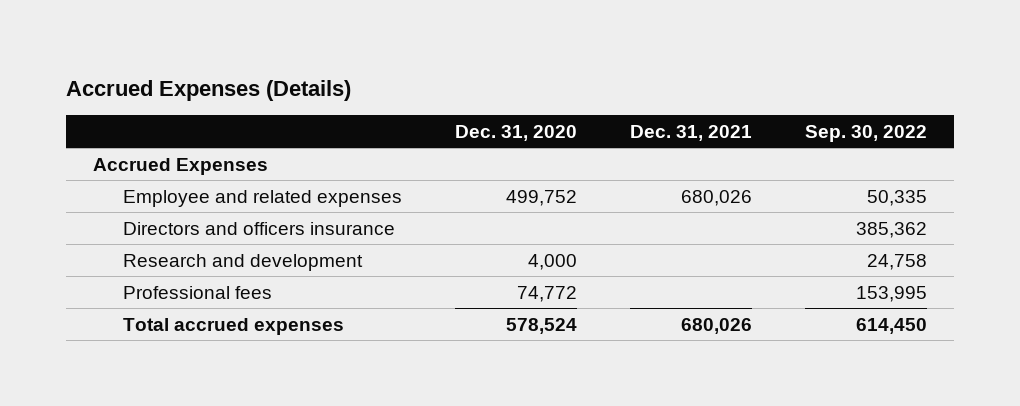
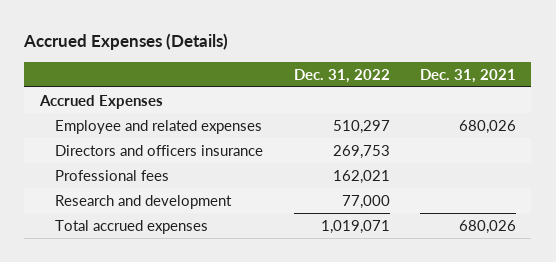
- | Dec. 31, 2020 | Dec. 31, 2021 | Sep. 30, 2022
+ | Dec. 31, 2022 | Dec. 31, 2021
moved down: Research and development | 77,000 |

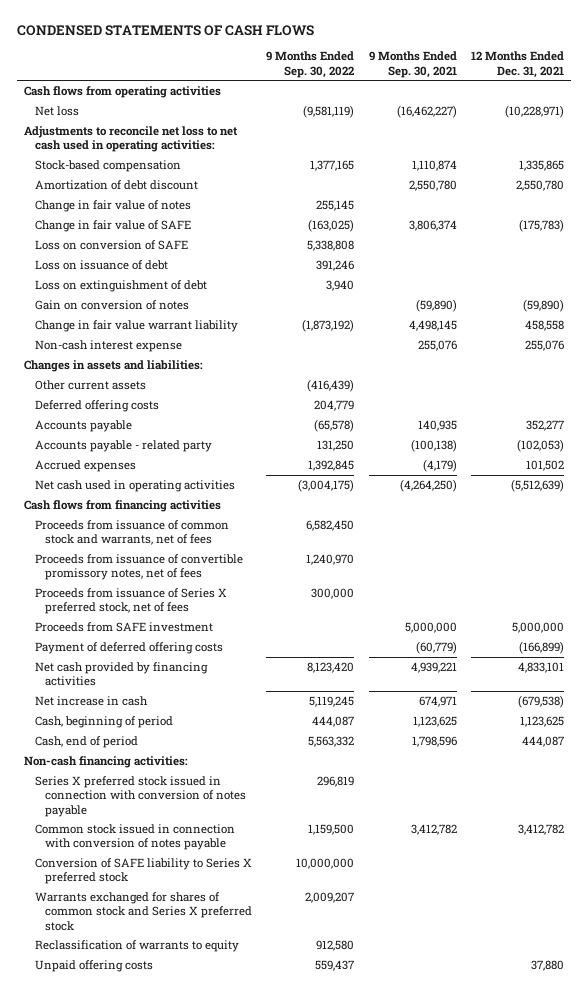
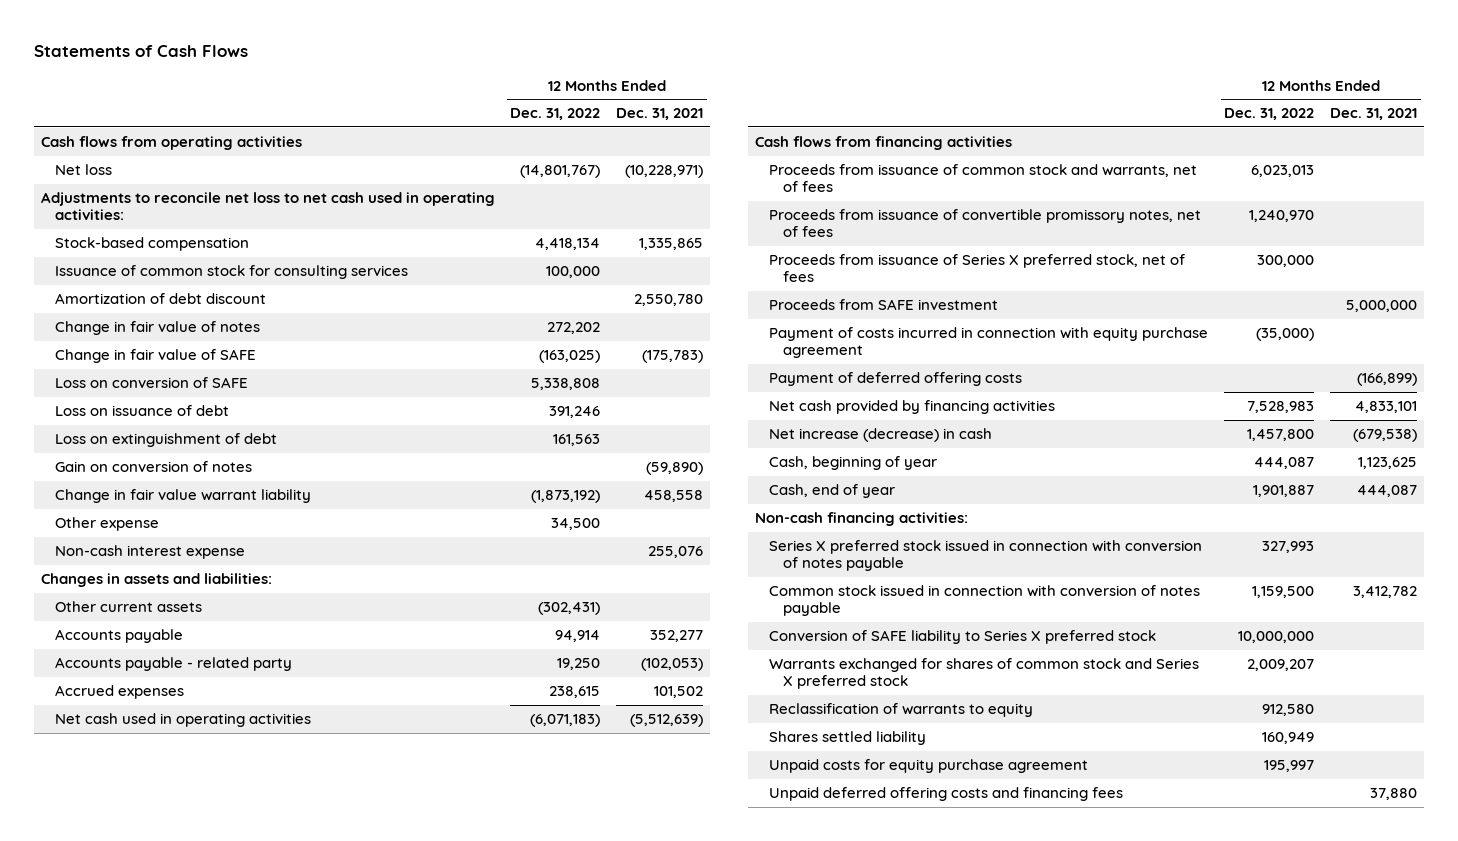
- CONDENSED STATEMENTS OF CASH FLOWS
+ Statements of Cash Flows
- | 9 Months Ended Sep. 30, 2022 | 9 Months Ended Sep. 30, 2021 | 12 Months Ended Dec. 31, 2021
+ | 12 Months Ended Dec. 31, 2022 | 12 Months Ended Dec. 31, 2021
+ Issuance of common stock for consulting services | 100,000 |
+ Other expense | 34,500 |
- Deferred offering costs | 204,779 | |
+ Payment of costs incurred in connection with equity purchase agreement | (35,000) |
- Net increase in cash | 5,119,245 | 674,971 | (679,538)
- Cash, beginning of period | 444,087 | 1,123,625 | 1,123,625
- Cash, end of period | 5,563,332 | 1,798,596 | 444,087
+ Net increase (decrease) in cash | 1,457,800 | (679,538)
+ Cash, beginning of year | 444,087 | 1,123,625
+ Cash, end of year | 1,901,887 | 444,087
- Unpaid offering costs | 559,437 | | 37,880
+ Shares settled liability | 160,949 |
+ Unpaid costs for equity purchase agreement | 195,997 |
+ Unpaid deferred offering costs and financing fees | | 37,880

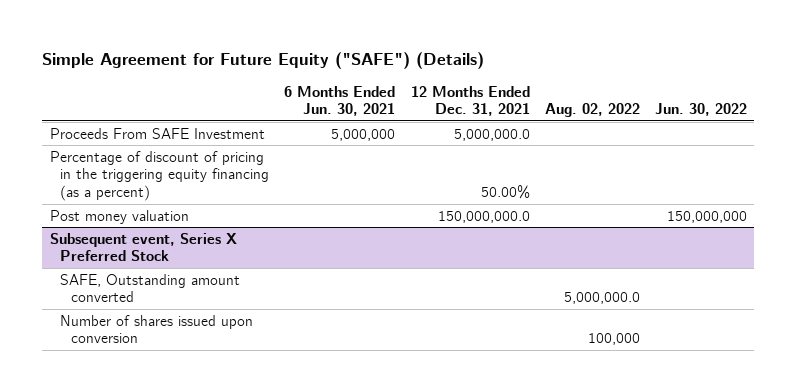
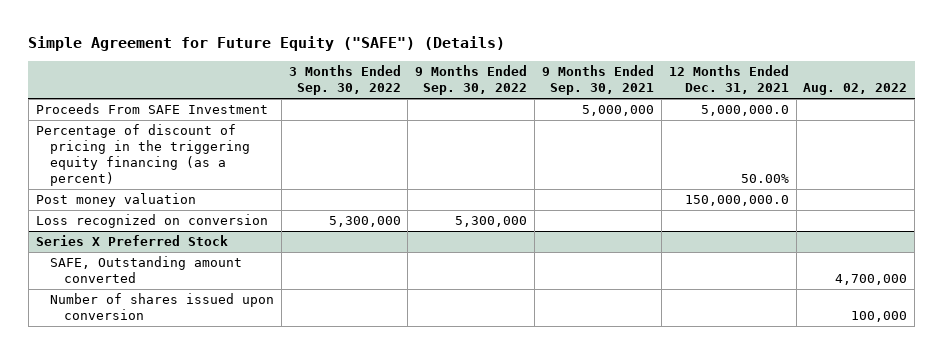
- | 6 Months Ended Jun. 30, 2021 | 12 Months Ended Dec. 31, 2021 | Aug. 02, 2022 | Jun. 30, 2022
+ | 3 Months Ended Sep. 30, 2022 | 9 Months Ended Sep. 30, 2022 | 9 Months Ended Sep. 30, 2021 | 12 Months Ended Dec. 31, 2021 | Aug. 02, 2022
- Subsequent event, Series X Preferred Stock
- SAFE, Outstanding amount converted | | | 5,000,000.0 |
+ Loss recognized on conversion | 5,300,000 | 5,300,000 | | |
+ Series X Preferred Stock
+ SAFE, Outstanding amount converted | | | | | 4,700,000

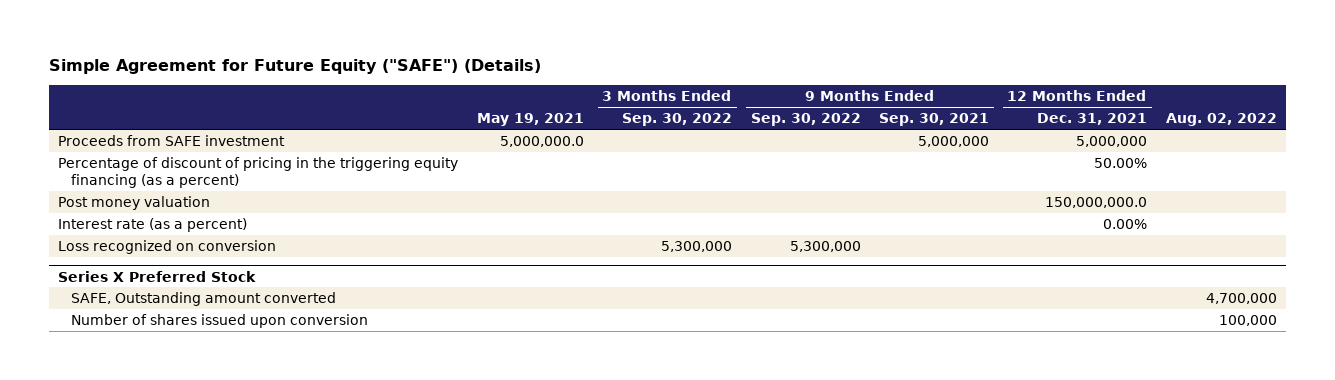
- | 3 Months Ended Sep. 30, 2022 | 9 Months Ended Sep. 30, 2022 | 9 Months Ended Sep. 30, 2021 | 12 Months Ended Dec. 31, 2021 | Aug. 02, 2022
+ | May 19, 2021 | 3 Months Ended Sep. 30, 2022 | 9 Months Ended Sep. 30, 2022 | 9 Months Ended Sep. 30, 2021 | 12 Months Ended Dec. 31, 2021 | Aug. 02, 2022
- Proceeds From SAFE Investment | | | 5,000,000 | 5,000,000.0 |
+ Proceeds from SAFE investment | 5,000,000.0 | | | 5,000,000 | 5,000,000 |
+ Interest rate (as a percent) | | | | | 0.00% |

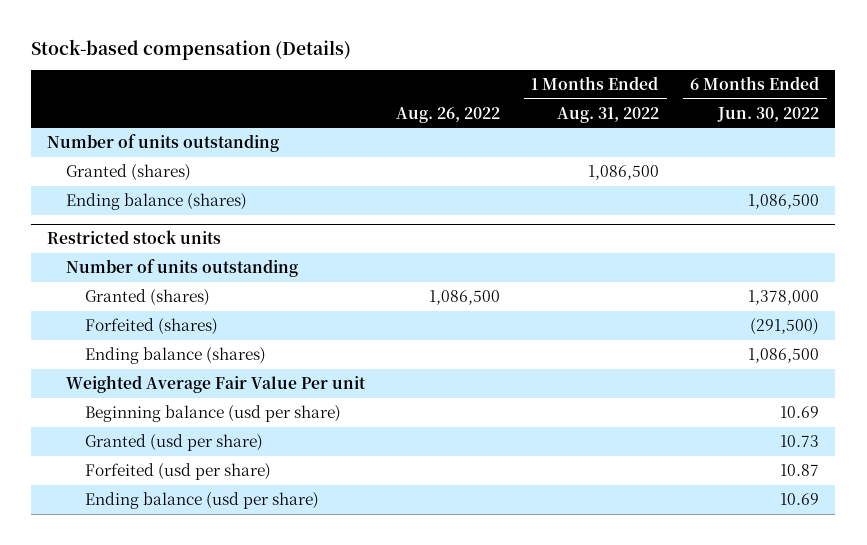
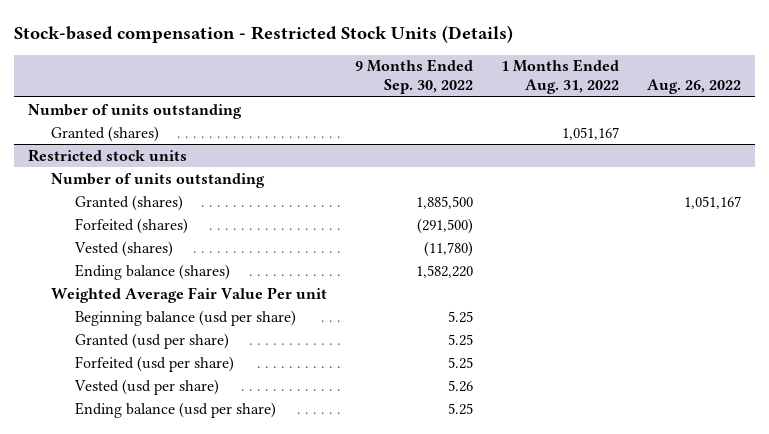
- Stock-based compensation (Details)
+ Stock-based compensation - Restricted Stock Units (Details)
- | Aug. 26, 2022 | 1 Months Ended Aug. 31, 2022 | 6 Months Ended Jun. 30, 2022
+ | 9 Months Ended Sep. 30, 2022 | 1 Months Ended Aug. 31, 2022 | Aug. 26, 2022
- Granted (shares) | | 1,086,500 |
- Ending balance (shares) | | | 1,086,500
+ Granted (shares) | | 1,051,167 |
@ Restricted stock units
- Granted (shares) | 1,086,500 | | 1,378,000
+ Granted (shares) | 1,885,500 | | 1,051,167
+ Vested (shares) | (11,780) | |
+ Vested (usd per share) | 5.26 | |

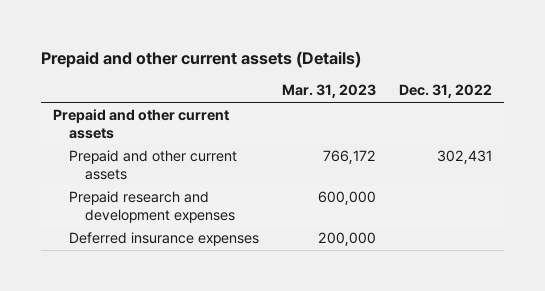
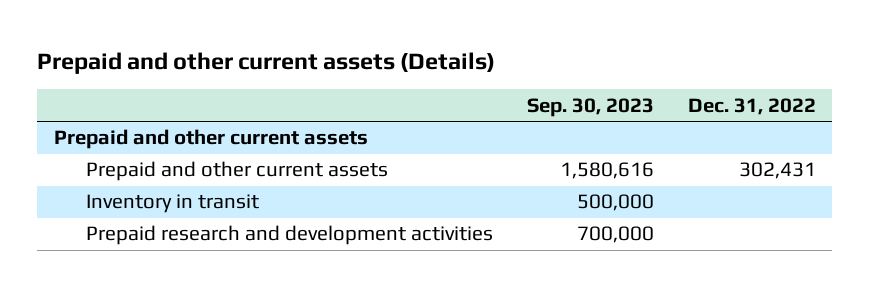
- | Mar. 31, 2023 | Dec. 31, 2022
+ | Sep. 30, 2023 | Dec. 31, 2022
- Prepaid research and development expenses | 600,000 |
- Deferred insurance expenses | 200,000 |
+ Inventory in transit | 500,000 |
+ Prepaid research and development activities | 700,000 |

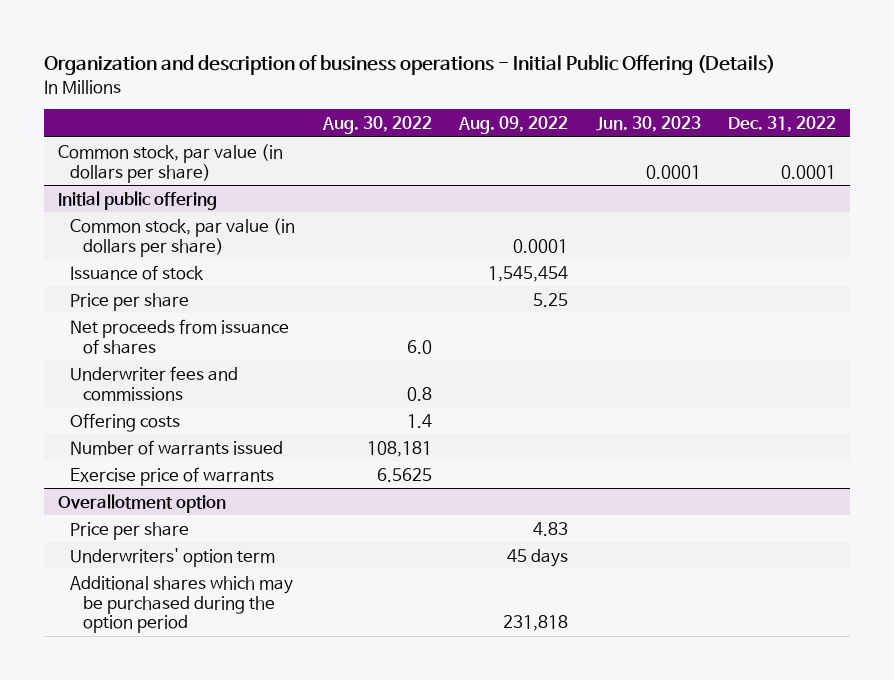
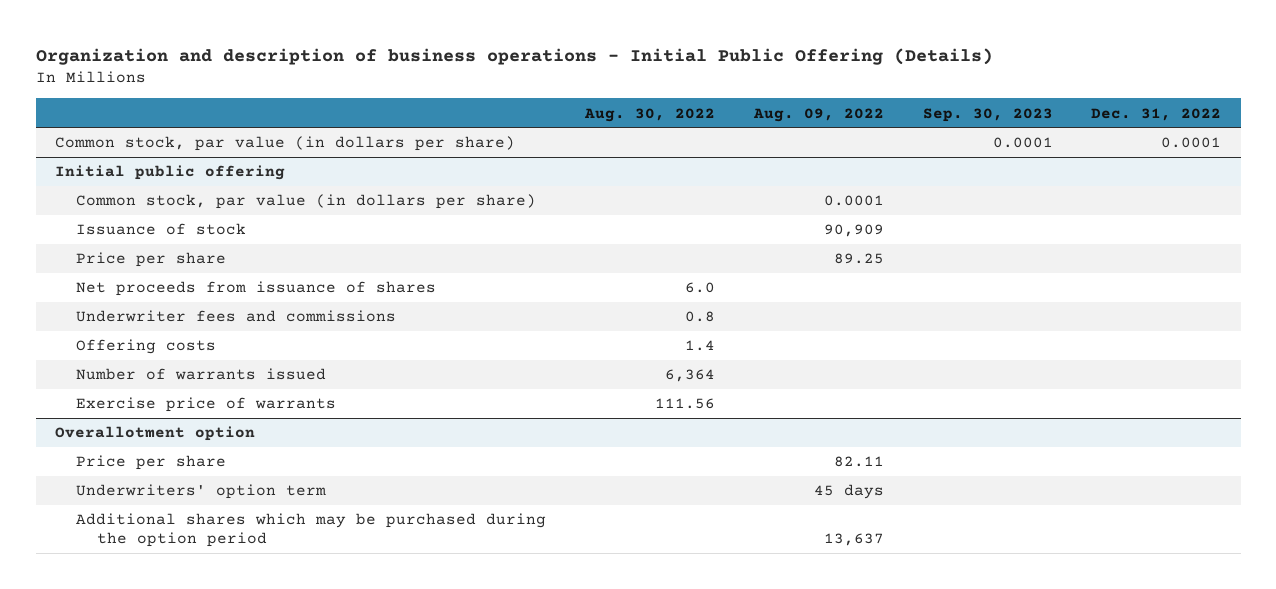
- | Aug. 30, 2022 | Aug. 09, 2022 | Jun. 30, 2023 | Dec. 31, 2022
+ | Aug. 30, 2022 | Aug. 09, 2022 | Sep. 30, 2023 | Dec. 31, 2022
@ Initial public offering
- Issuance of stock | | 1,545,454 | |
- Price per share | | 5.25 | |
+ Issuance of stock | | 90,909 | |
+ Price per share | | 89.25 | |
- Number of warrants issued | 108,181 | | |
- Exercise price of warrants | 6.5625 | | |
+ Number of warrants issued | 6,364 | | |
+ Exercise price of warrants | 111.56 | | |
@ Overallotment option
- Price per share | | 4.83 | |
+ Price per share | | 82.11 | |
- Additional shares which may be purchased during the option period | | 231,818 | |
+ Additional shares which may be purchased during the option period | | 13,637 | |

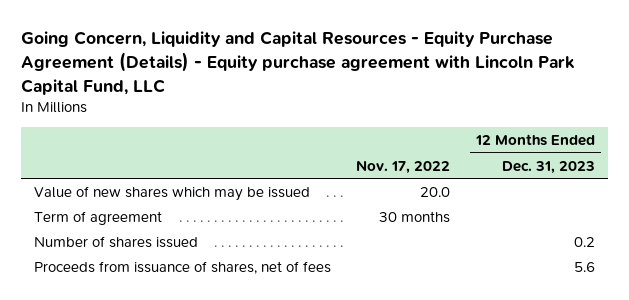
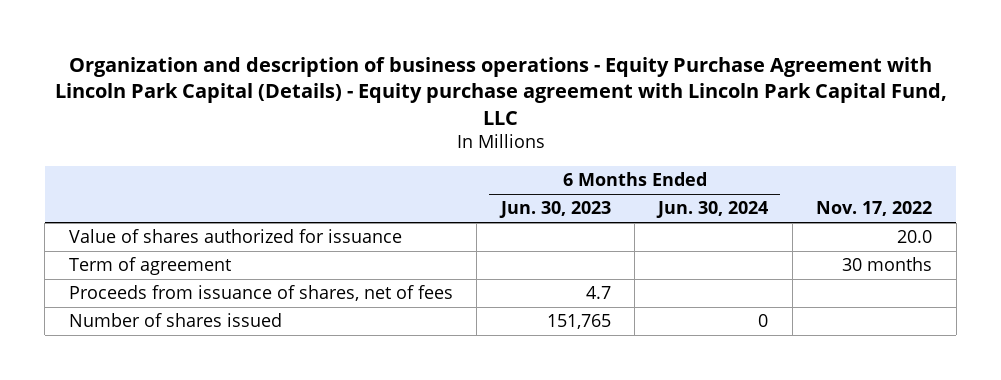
- Going Concern, Liquidity and Capital Resources - Equity Purchase Agreement (Details) - Equity purchase agreement with Lincoln Park Capital Fund, LLC
+ Organization and description of business operations - Equity Purchase Agreement with Lincoln Park Capital (Details) - Equity purchase agreement with Lincoln Park Capital Fund, LLC
- | Nov. 17, 2022 | 12 Months Ended Dec. 31, 2023
+ | 6 Months Ended Jun. 30, 2023 | 6 Months Ended Jun. 30, 2024 | Nov. 17, 2022
- Value of new shares which may be issued | 20.0 |
+ Value of shares authorized for issuance | | | 20.0
moved down: Number of shares issued | 151,765 | 0 |

